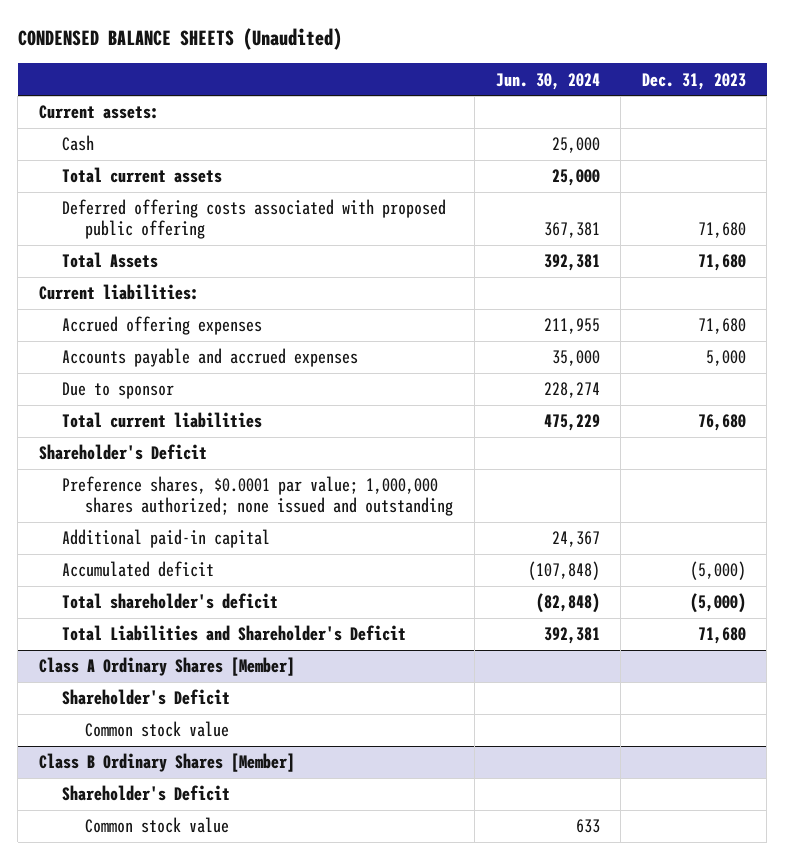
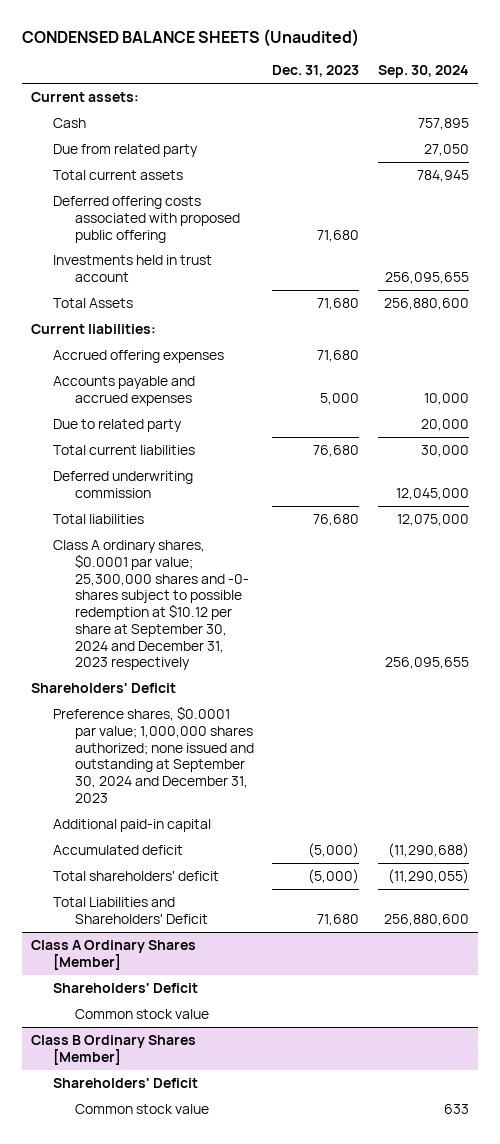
- | Jun. 30, 2024 | Dec. 31, 2023
+ | Dec. 31, 2023 | Sep. 30, 2024
+ Due from related party | | 27,050
+ Investments held in trust account | | 256,095,655
- Due to sponsor | 228,274 |
+ Due to related party | | 20,000
- Shareholder's Deficit
- Preference shares, $0.0001 par value; 1,000,000 shares authorized; none issued and outstanding
+ Deferred underwriting commission | | 12,045,000
+ Total liabilities | 76,680 | 12,075,000
+ Class A ordinary shares, $0.0001 par value; 25,300,000 shares and -0- shares subject to possible redemption at $10.12 per share at September 30, 2024 and December 31, 2023 respectively | | 256,095,655
+ Shareholders' Deficit
+ Preference shares, $0.0001 par value; 1,000,000 shares authorized; none issued and outstanding at September 30, 2024 and December 31, 2023
- Total shareholder's deficit | (82,848) | (5,000)
- Total Liabilities and Shareholder's Deficit | 392,381 | 71,680
+ Total shareholders' deficit | (5,000) | (11,290,055)
+ Total Liabilities and Shareholders' Deficit | 71,680 | 256,880,600
@ Class A Ordinary Shares [Member]
- Shareholder's Deficit
+ Shareholders' Deficit
@ Class B Ordinary Shares [Member]
- Shareholder's Deficit
+ Shareholders' Deficit

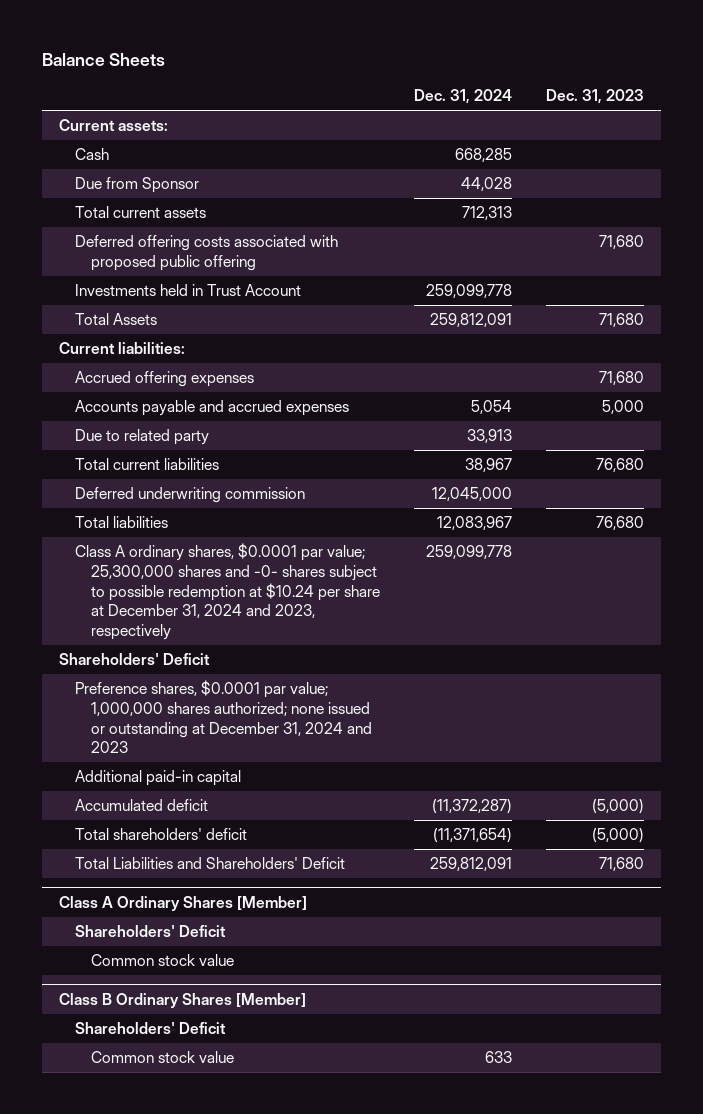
- CONDENSED BALANCE SHEETS (Unaudited)
+ Balance Sheets
- | Dec. 31, 2023 | Sep. 30, 2024
+ | Dec. 31, 2024 | Dec. 31, 2023
- Due from related party | | 27,050
+ Due from Sponsor | 44,028 |
- Investments held in trust account | | 256,095,655
+ Investments held in Trust Account | 259,099,778 |
- Class A ordinary shares, $0.0001 par value; 25,300,000 shares and -0- shares subject to possible redemption at $10.12 per share at September 30, 2024 and December 31, 2023 respectively | | 256,095,655
+ Class A ordinary shares, $0.0001 par value; 25,300,000 shares and -0- shares subject to possible redemption at $10.24 per share at December 31, 2024 and 2023, respectively | 259,099,778 |
- Preference shares, $0.0001 par value; 1,000,000 shares authorized; none issued and outstanding at September 30, 2024 and December 31, 2023
+ Preference shares, $0.0001 par value; 1,000,000 shares authorized; none issued or outstanding at December 31, 2024 and 2023

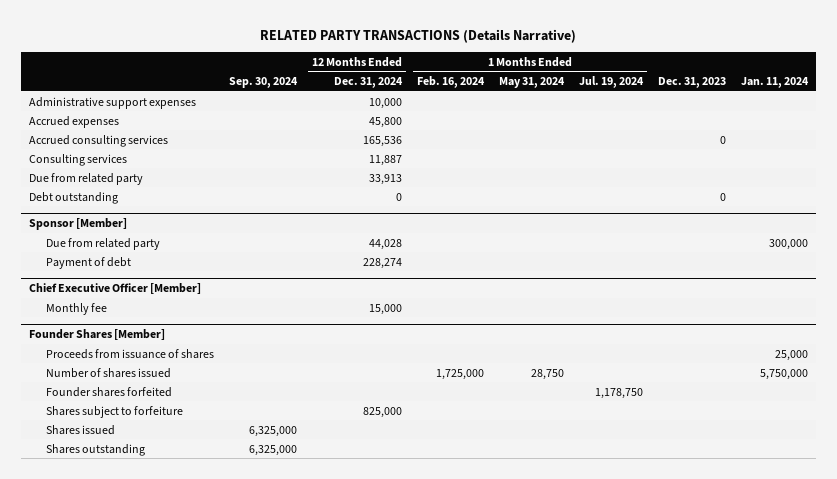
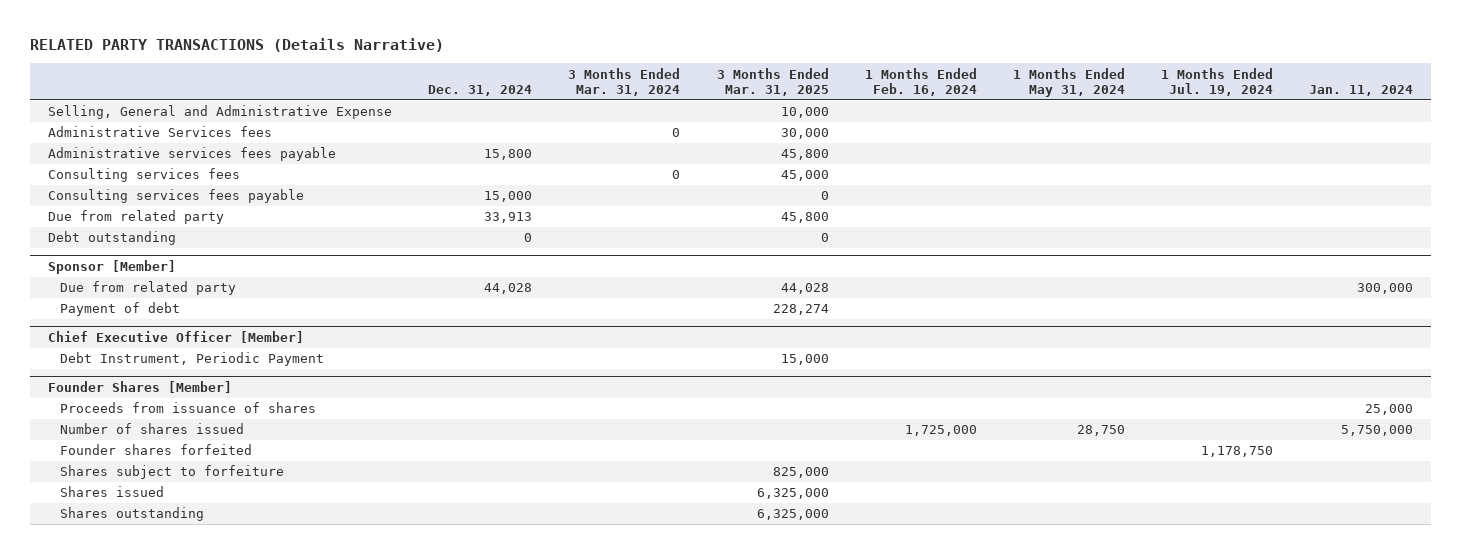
- | Sep. 30, 2024 | 12 Months Ended Dec. 31, 2024 | 1 Months Ended Feb. 16, 2024 | 1 Months Ended May 31, 2024 | 1 Months Ended Jul. 19, 2024 | Dec. 31, 2023 | Jan. 11, 2024
+ | Dec. 31, 2024 | 3 Months Ended Mar. 31, 2024 | 3 Months Ended Mar. 31, 2025 | 1 Months Ended Feb. 16, 2024 | 1 Months Ended May 31, 2024 | 1 Months Ended Jul. 19, 2024 | Jan. 11, 2024
- Administrative support expenses | | 10,000 | | | | |
- Accrued expenses | | 45,800 | | | | |
- Accrued consulting services | | 165,536 | | | | 0 |
- Consulting services | | 11,887 | | | | |
+ Selling, General and Administrative Expense | | | 10,000 | | | |
+ Administrative Services fees | | 0 | 30,000 | | | |
+ Administrative services fees payable | 15,800 | | 45,800 | | | |
+ Consulting services fees | | 0 | 45,000 | | | |
+ Consulting services fees payable | 15,000 | | 0 | | | |
@ Chief Executive Officer [Member]
- Monthly fee | | 15,000 | | | | |
+ Debt Instrument, Periodic Payment | | | 15,000 | | | |

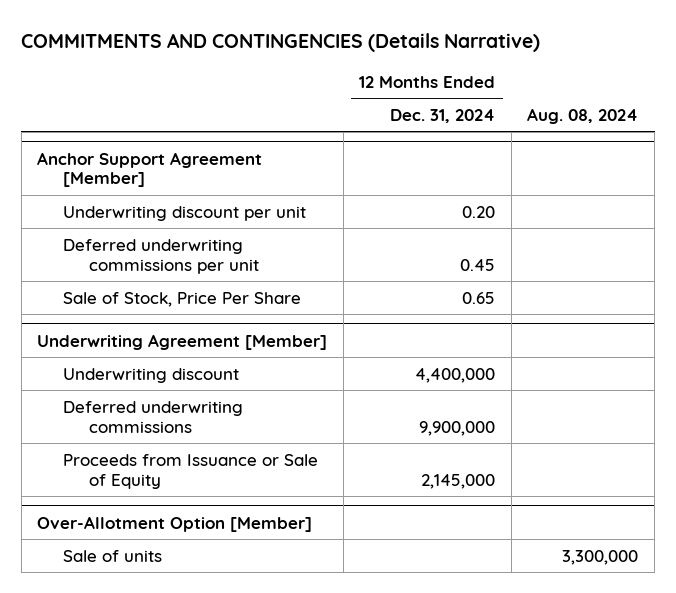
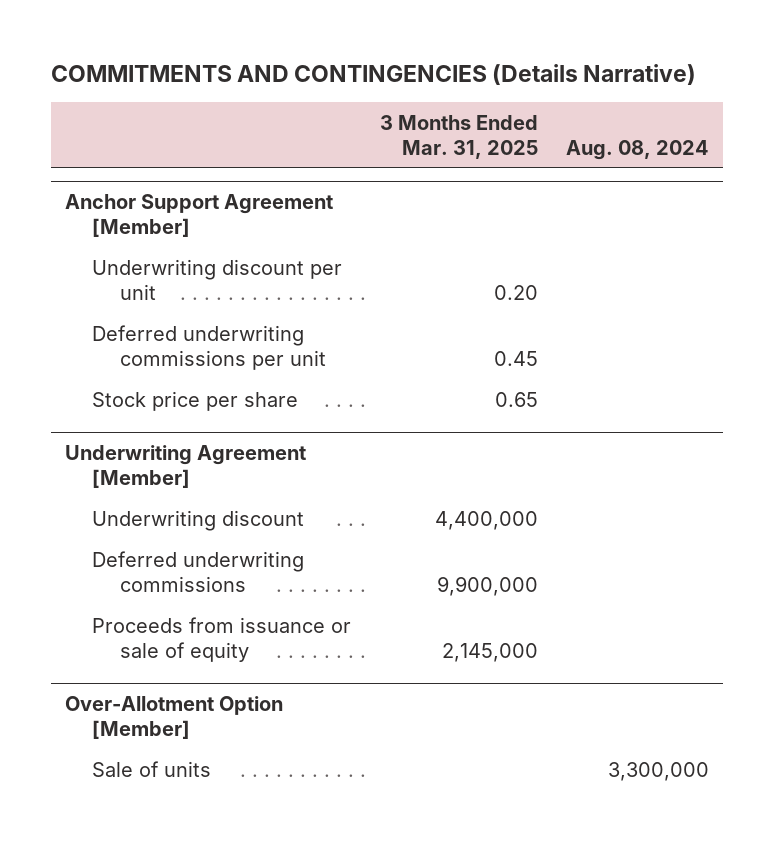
- | 12 Months Ended Dec. 31, 2024 | Aug. 08, 2024
+ | 3 Months Ended Mar. 31, 2025 | Aug. 08, 2024
@ Anchor Support Agreement [Member]
- Sale of Stock, Price Per Share | 0.65 |
+ Stock price per share | 0.65 |
@ Underwriting Agreement [Member]
- Proceeds from Issuance or Sale of Equity | 2,145,000 |
+ Proceeds from issuance or sale of equity | 2,145,000 |

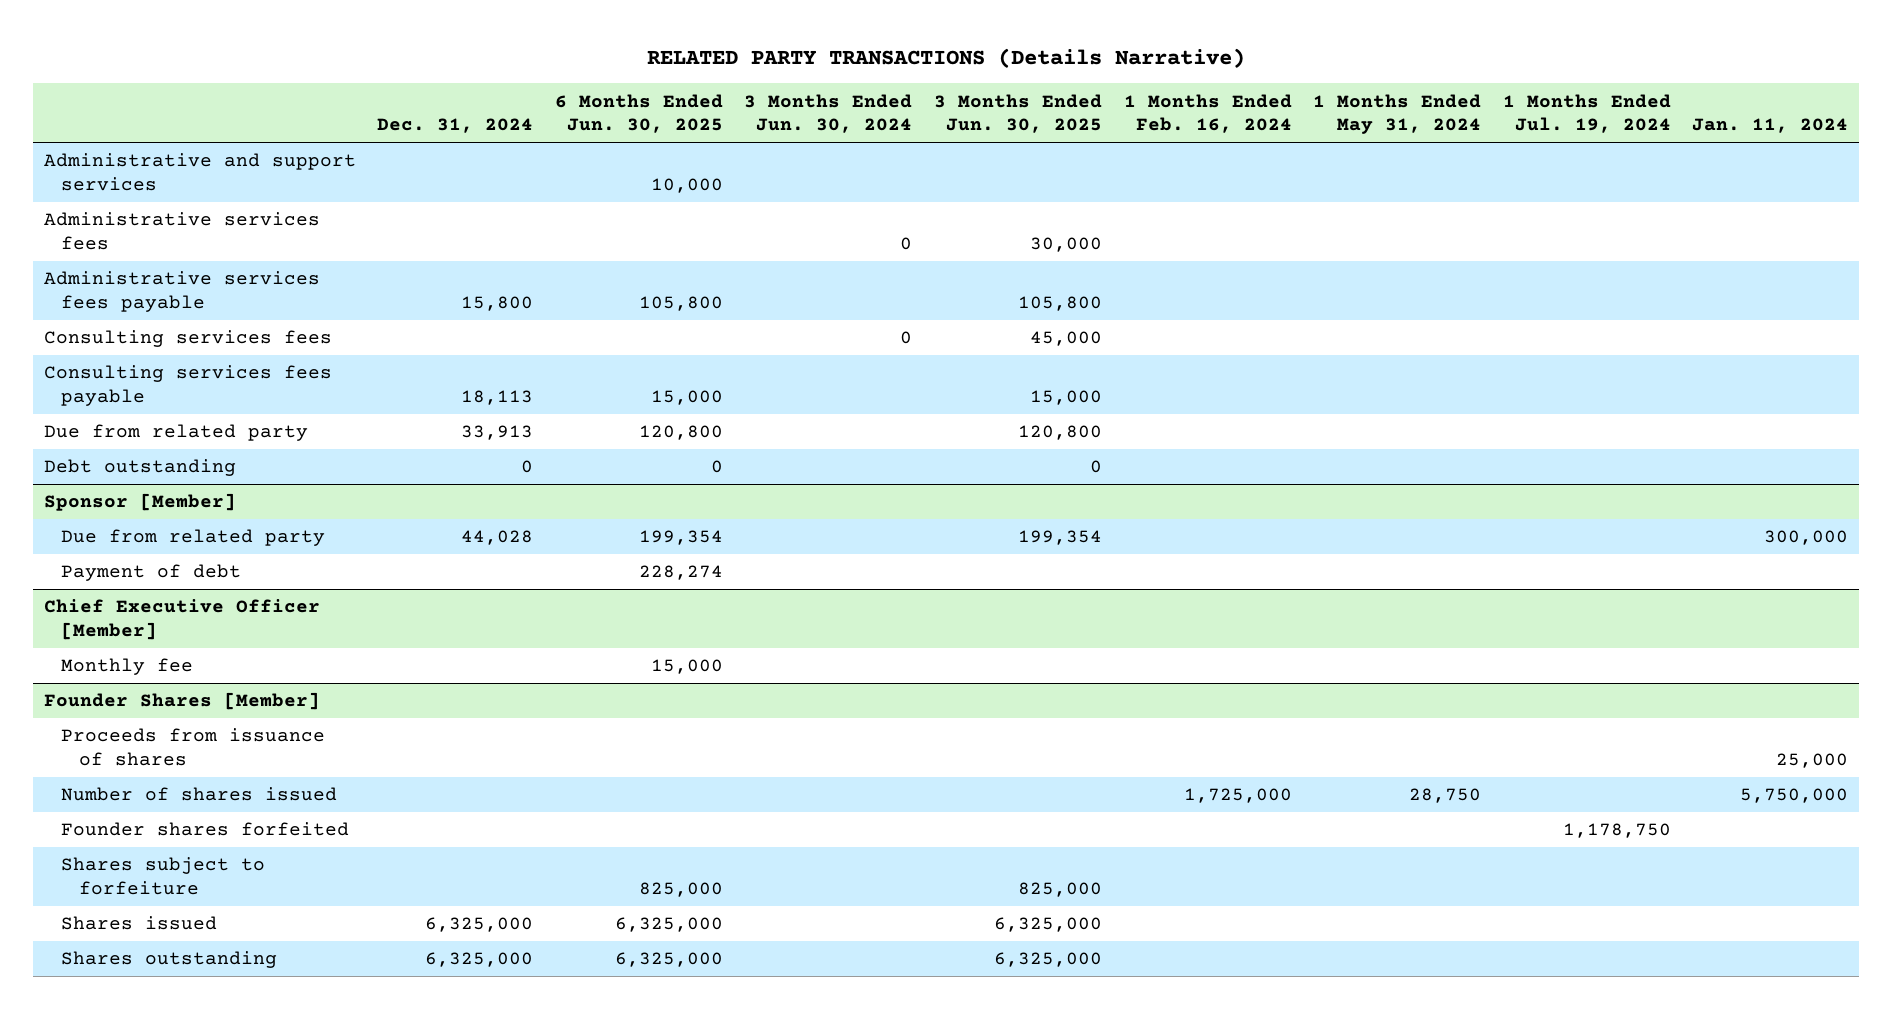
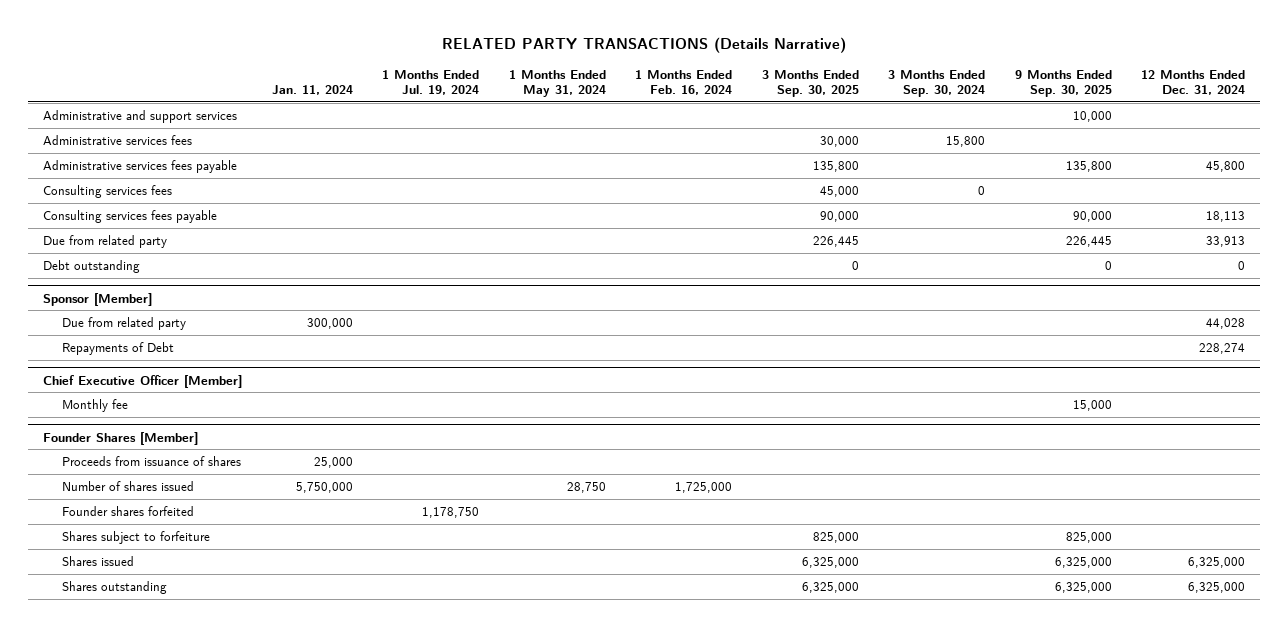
- | Dec. 31, 2024 | 6 Months Ended Jun. 30, 2025 | 3 Months Ended Jun. 30, 2024 | 3 Months Ended Jun. 30, 2025 | 1 Months Ended Feb. 16, 2024 | 1 Months Ended May 31, 2024 | 1 Months Ended Jul. 19, 2024 | Jan. 11, 2024
+ | Jan. 11, 2024 | 1 Months Ended Jul. 19, 2024 | 1 Months Ended May 31, 2024 | 1 Months Ended Feb. 16, 2024 | 3 Months Ended Sep. 30, 2025 | 3 Months Ended Sep. 30, 2024 | 9 Months Ended Sep. 30, 2025 | 12 Months Ended Dec. 31, 2024
@ Sponsor [Member]
- Payment of debt | | 228,274 | | | | | |
+ Repayments of Debt | | | | | | | | 228,274

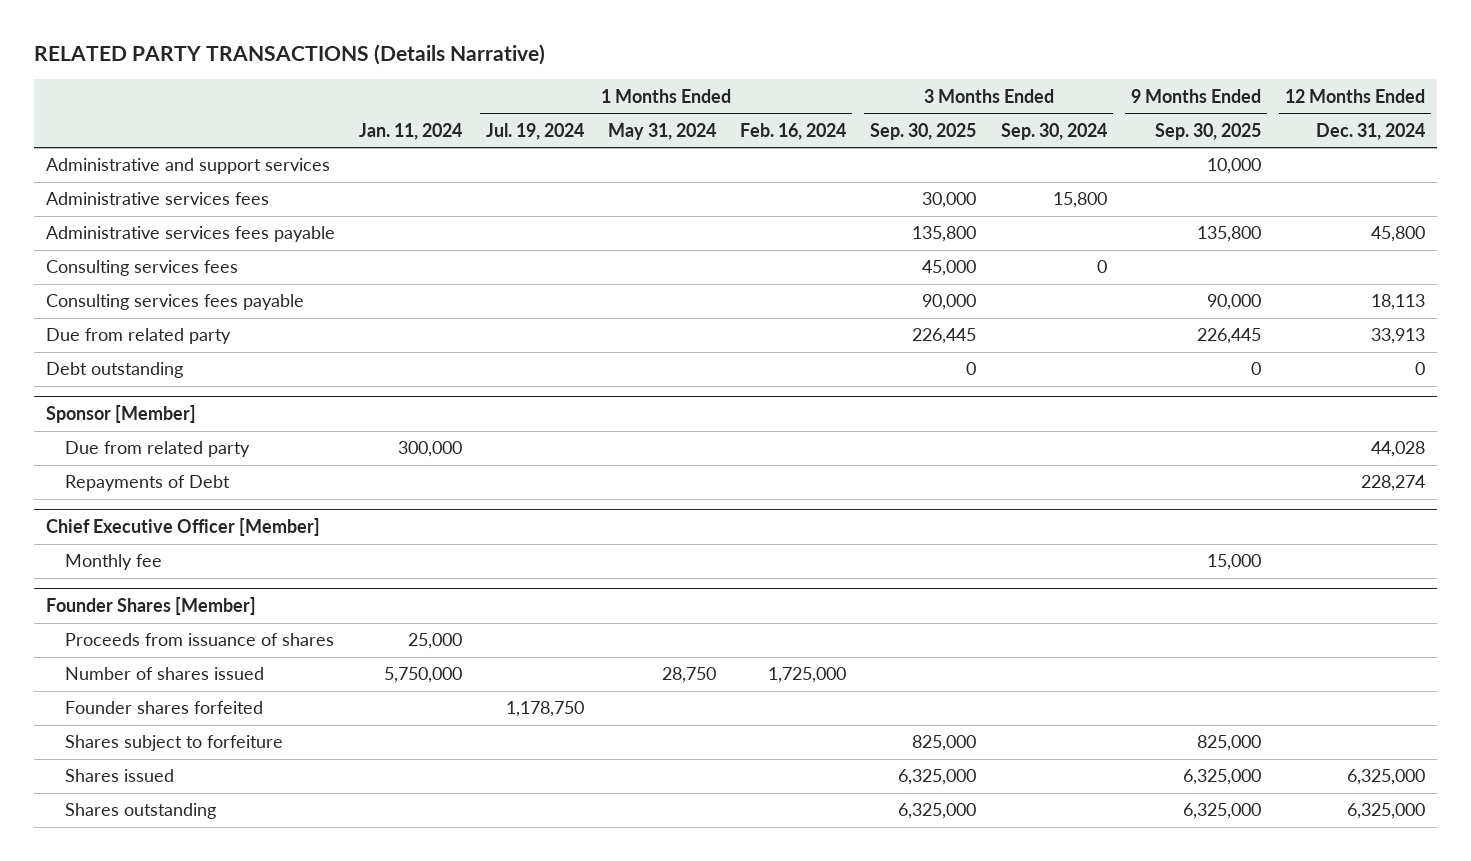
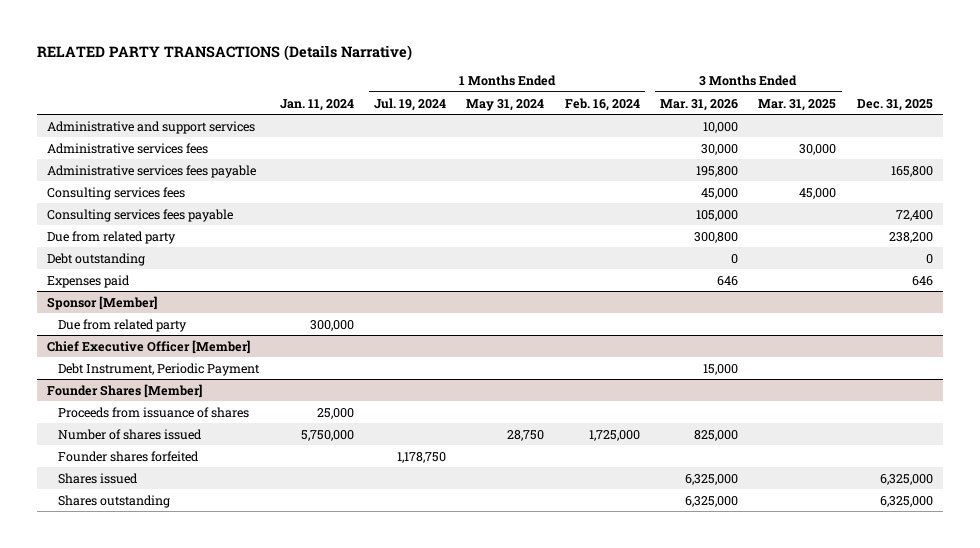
- | Jan. 11, 2024 | 1 Months Ended Jul. 19, 2024 | 1 Months Ended May 31, 2024 | 1 Months Ended Feb. 16, 2024 | 3 Months Ended Sep. 30, 2025 | 3 Months Ended Sep. 30, 2024 | 9 Months Ended Sep. 30, 2025 | 12 Months Ended Dec. 31, 2024
+ | Jan. 11, 2024 | 1 Months Ended Jul. 19, 2024 | 1 Months Ended May 31, 2024 | 1 Months Ended Feb. 16, 2024 | 3 Months Ended Mar. 31, 2026 | 3 Months Ended Mar. 31, 2025 | Dec. 31, 2025
+ Expenses paid | | | | | 646 | | 646
@ Sponsor [Member]
- Repayments of Debt | | | | | | | | 228,274
@ Chief Executive Officer [Member]
- Monthly fee | | | | | | | 15,000 |
+ Debt Instrument, Periodic Payment | | | | | 15,000 | |
@ Founder Shares [Member]
- Shares subject to forfeiture | | | | | 825,000 | | 825,000 |

